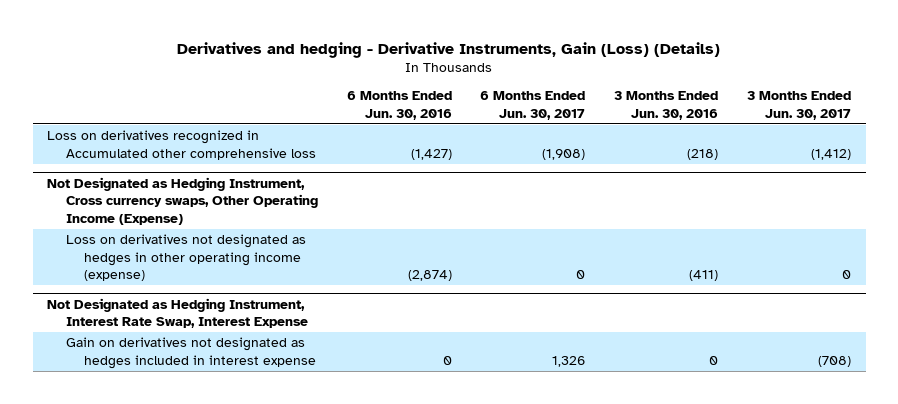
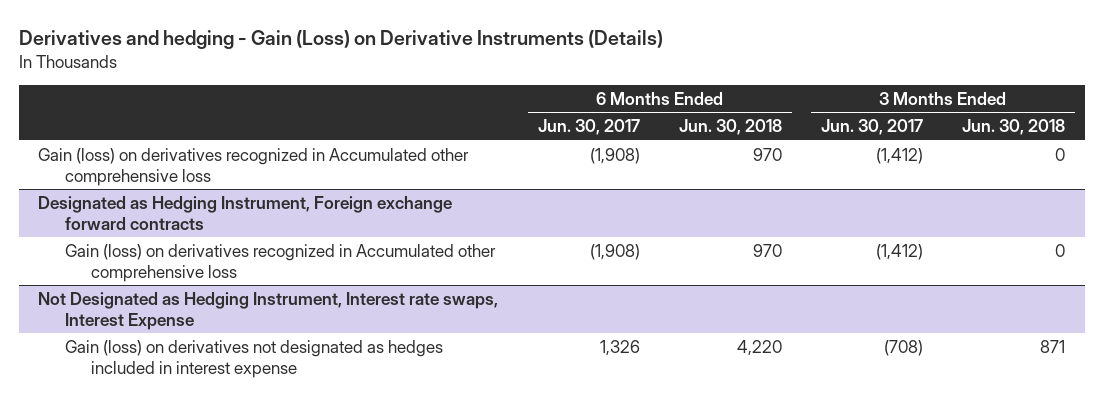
- Derivatives and hedging - Derivative Instruments, Gain (Loss) (Details)
+ Derivatives and hedging - Gain (Loss) on Derivative Instruments (Details)
- | 6 Months Ended Jun. 30, 2016 | 6 Months Ended Jun. 30, 2017 | 3 Months Ended Jun. 30, 2016 | 3 Months Ended Jun. 30, 2017
+ | 6 Months Ended Jun. 30, 2017 | 6 Months Ended Jun. 30, 2018 | 3 Months Ended Jun. 30, 2017 | 3 Months Ended Jun. 30, 2018
- Loss on derivatives recognized in Accumulated other comprehensive loss | (1,427) | (1,908) | (218) | (1,412)
- Not Designated as Hedging Instrument, Cross currency swaps, Other Operating Income (Expense)
- Loss on derivatives not designated as hedges in other operating income (expense) | (2,874) | 0 | (411) | 0
- Not Designated as Hedging Instrument, Interest Rate Swap, Interest Expense
- Gain on derivatives not designated as hedges included in interest expense | 0 | 1,326 | 0 | (708)
+ Gain (loss) on derivatives recognized in Accumulated other comprehensive loss | (1,908) | 970 | (1,412) | 0
+ Designated as Hedging Instrument, Foreign exchange forward contracts
+ Gain (loss) on derivatives recognized in Accumulated other comprehensive loss | (1,908) | 970 | (1,412) | 0
+ Not Designated as Hedging Instrument, Interest rate swaps, Interest Expense
+ Gain (loss) on derivatives not designated as hedges included in interest expense | 1,326 | 4,220 | (708) | 871

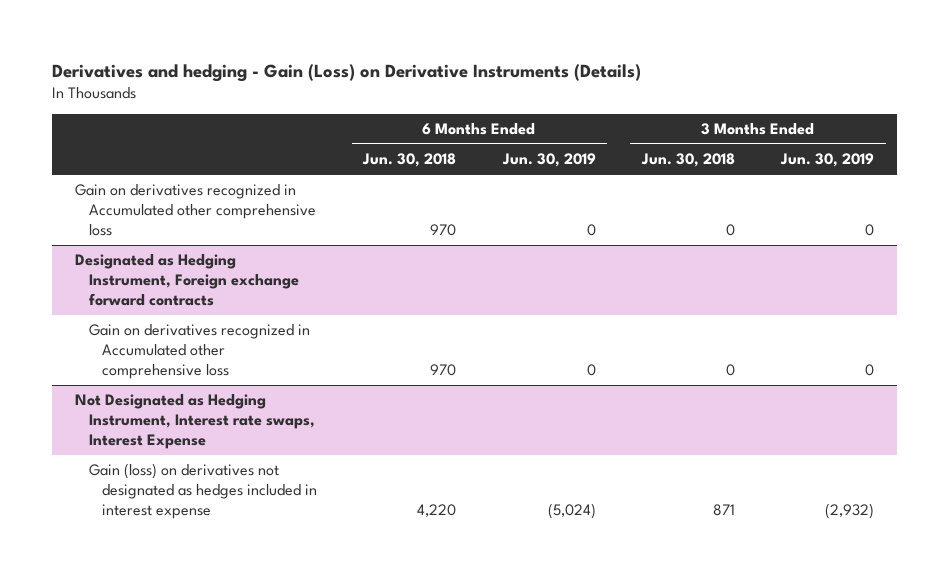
- | 6 Months Ended Jun. 30, 2017 | 6 Months Ended Jun. 30, 2018 | 3 Months Ended Jun. 30, 2017 | 3 Months Ended Jun. 30, 2018
+ | 6 Months Ended Jun. 30, 2018 | 6 Months Ended Jun. 30, 2019 | 3 Months Ended Jun. 30, 2018 | 3 Months Ended Jun. 30, 2019
- Gain (loss) on derivatives recognized in Accumulated other comprehensive loss | (1,908) | 970 | (1,412) | 0
+ Gain on derivatives recognized in Accumulated other comprehensive loss | 970 | 0 | 0 | 0
@ Designated as Hedging Instrument, Foreign exchange forward contracts
- Gain (loss) on derivatives recognized in Accumulated other comprehensive loss | (1,908) | 970 | (1,412) | 0
+ Gain on derivatives recognized in Accumulated other comprehensive loss | 970 | 0 | 0 | 0

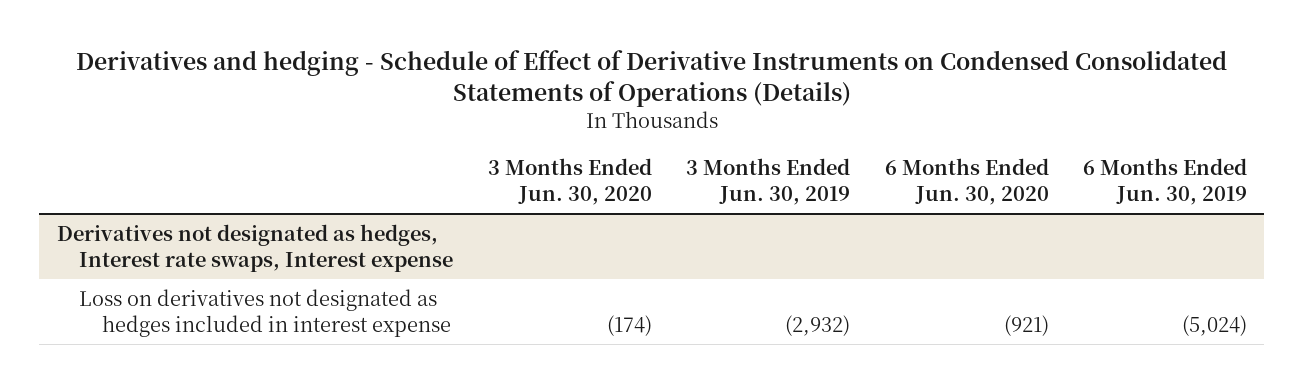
- Derivatives and hedging - Gain (Loss) on Derivative Instruments (Details)
+ Derivatives and hedging - Schedule of Effect of Derivative Instruments on Condensed Consolidated Statements of Operations (Details)
- | 6 Months Ended Jun. 30, 2018 | 6 Months Ended Jun. 30, 2019 | 3 Months Ended Jun. 30, 2018 | 3 Months Ended Jun. 30, 2019
+ | 3 Months Ended Jun. 30, 2020 | 3 Months Ended Jun. 30, 2019 | 6 Months Ended Jun. 30, 2020 | 6 Months Ended Jun. 30, 2019
- Gain on derivatives recognized in Accumulated other comprehensive loss | 970 | 0 | 0 | 0
- Designated as Hedging Instrument, Foreign exchange forward contracts
- Gain on derivatives recognized in Accumulated other comprehensive loss | 970 | 0 | 0 | 0
- Not Designated as Hedging Instrument, Interest rate swaps, Interest Expense
- Gain (loss) on derivatives not designated as hedges included in interest expense | 4,220 | (5,024) | 871 | (2,932)
+ Derivatives not designated as hedges, Interest rate swaps, Interest expense
+ Loss on derivatives not designated as hedges included in interest expense | (174) | (2,932) | (921) | (5,024)

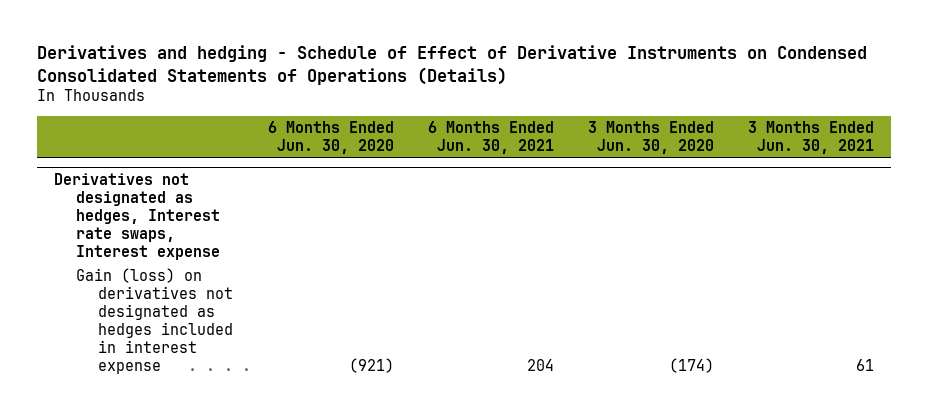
- | 3 Months Ended Jun. 30, 2020 | 3 Months Ended Jun. 30, 2019 | 6 Months Ended Jun. 30, 2020 | 6 Months Ended Jun. 30, 2019
+ | 6 Months Ended Jun. 30, 2020 | 6 Months Ended Jun. 30, 2021 | 3 Months Ended Jun. 30, 2020 | 3 Months Ended Jun. 30, 2021
@ Derivatives not designated as hedges, Interest rate swaps, Interest expense
- Loss on derivatives not designated as hedges included in interest expense | (174) | (2,932) | (921) | (5,024)
+ Gain (loss) on derivatives not designated as hedges included in interest expense | (921) | 204 | (174) | 61

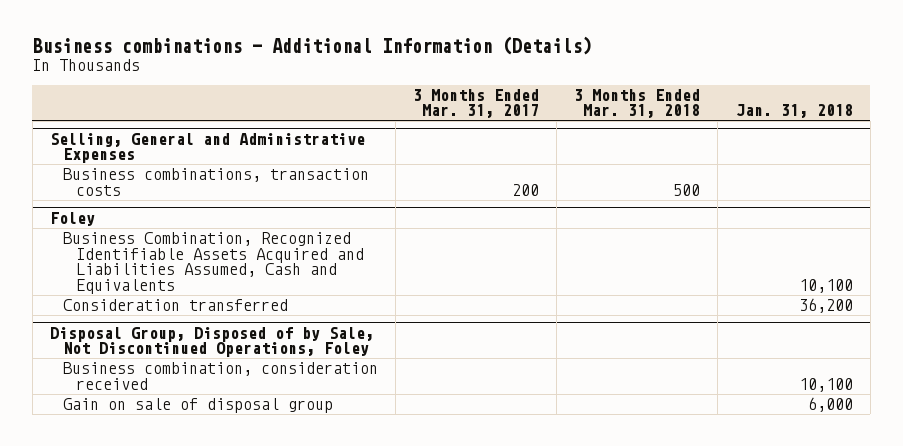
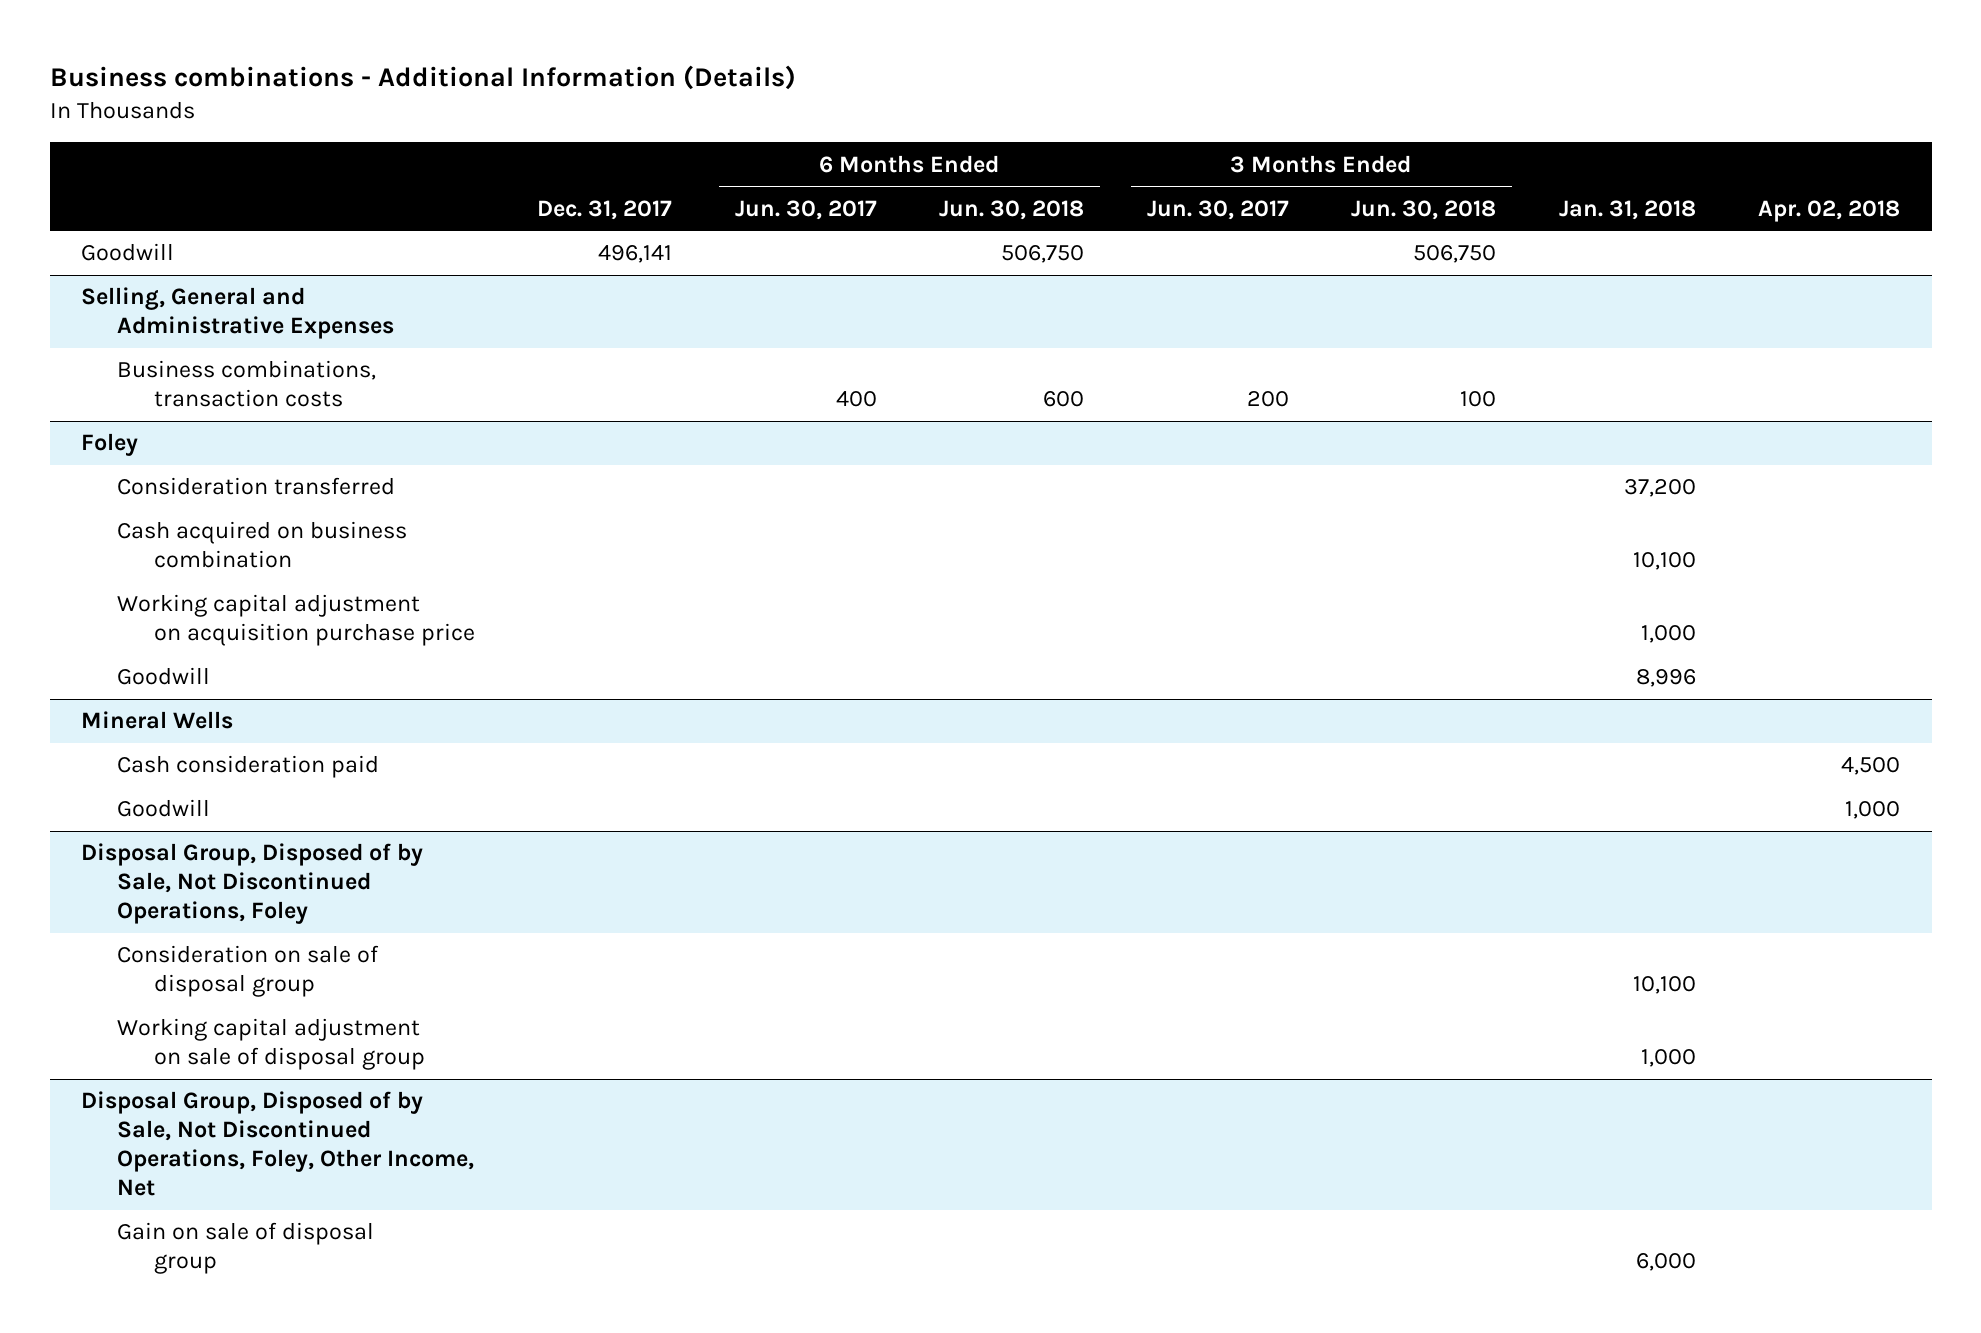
- | 3 Months Ended Mar. 31, 2017 | 3 Months Ended Mar. 31, 2018 | Jan. 31, 2018
+ | Dec. 31, 2017 | 6 Months Ended Jun. 30, 2017 | 6 Months Ended Jun. 30, 2018 | 3 Months Ended Jun. 30, 2017 | 3 Months Ended Jun. 30, 2018 | Jan. 31, 2018 | Apr. 02, 2018
+ Goodwill | 496,141 | | 506,750 | | 506,750 | |
@ Foley
- Business Combination, Recognized Identifiable Assets Acquired and Liabilities Assumed, Cash and Equivalents | | | 10,100
- Consideration transferred | | | 36,200
+ Consideration transferred | | | | | | 37,200 |
+ Cash acquired on business combination | | | | | | 10,100 |
+ Working capital adjustment on acquisition purchase price | | | | | | 1,000 |
+ Goodwill | | | | | | 8,996 |
+ Mineral Wells
+ Cash consideration paid | | | | | | | 4,500
+ Goodwill | | | | | | | 1,000
@ Disposal Group, Disposed of by Sale, Not Discontinued Operations, Foley
- Business combination, consideration received | | | 10,100
+ Consideration on sale of disposal group | | | | | | 10,100 |
+ Working capital adjustment on sale of disposal group | | | | | | 1,000 |
+ Disposal Group, Disposed of by Sale, Not Discontinued Operations, Foley, Other Income, Net

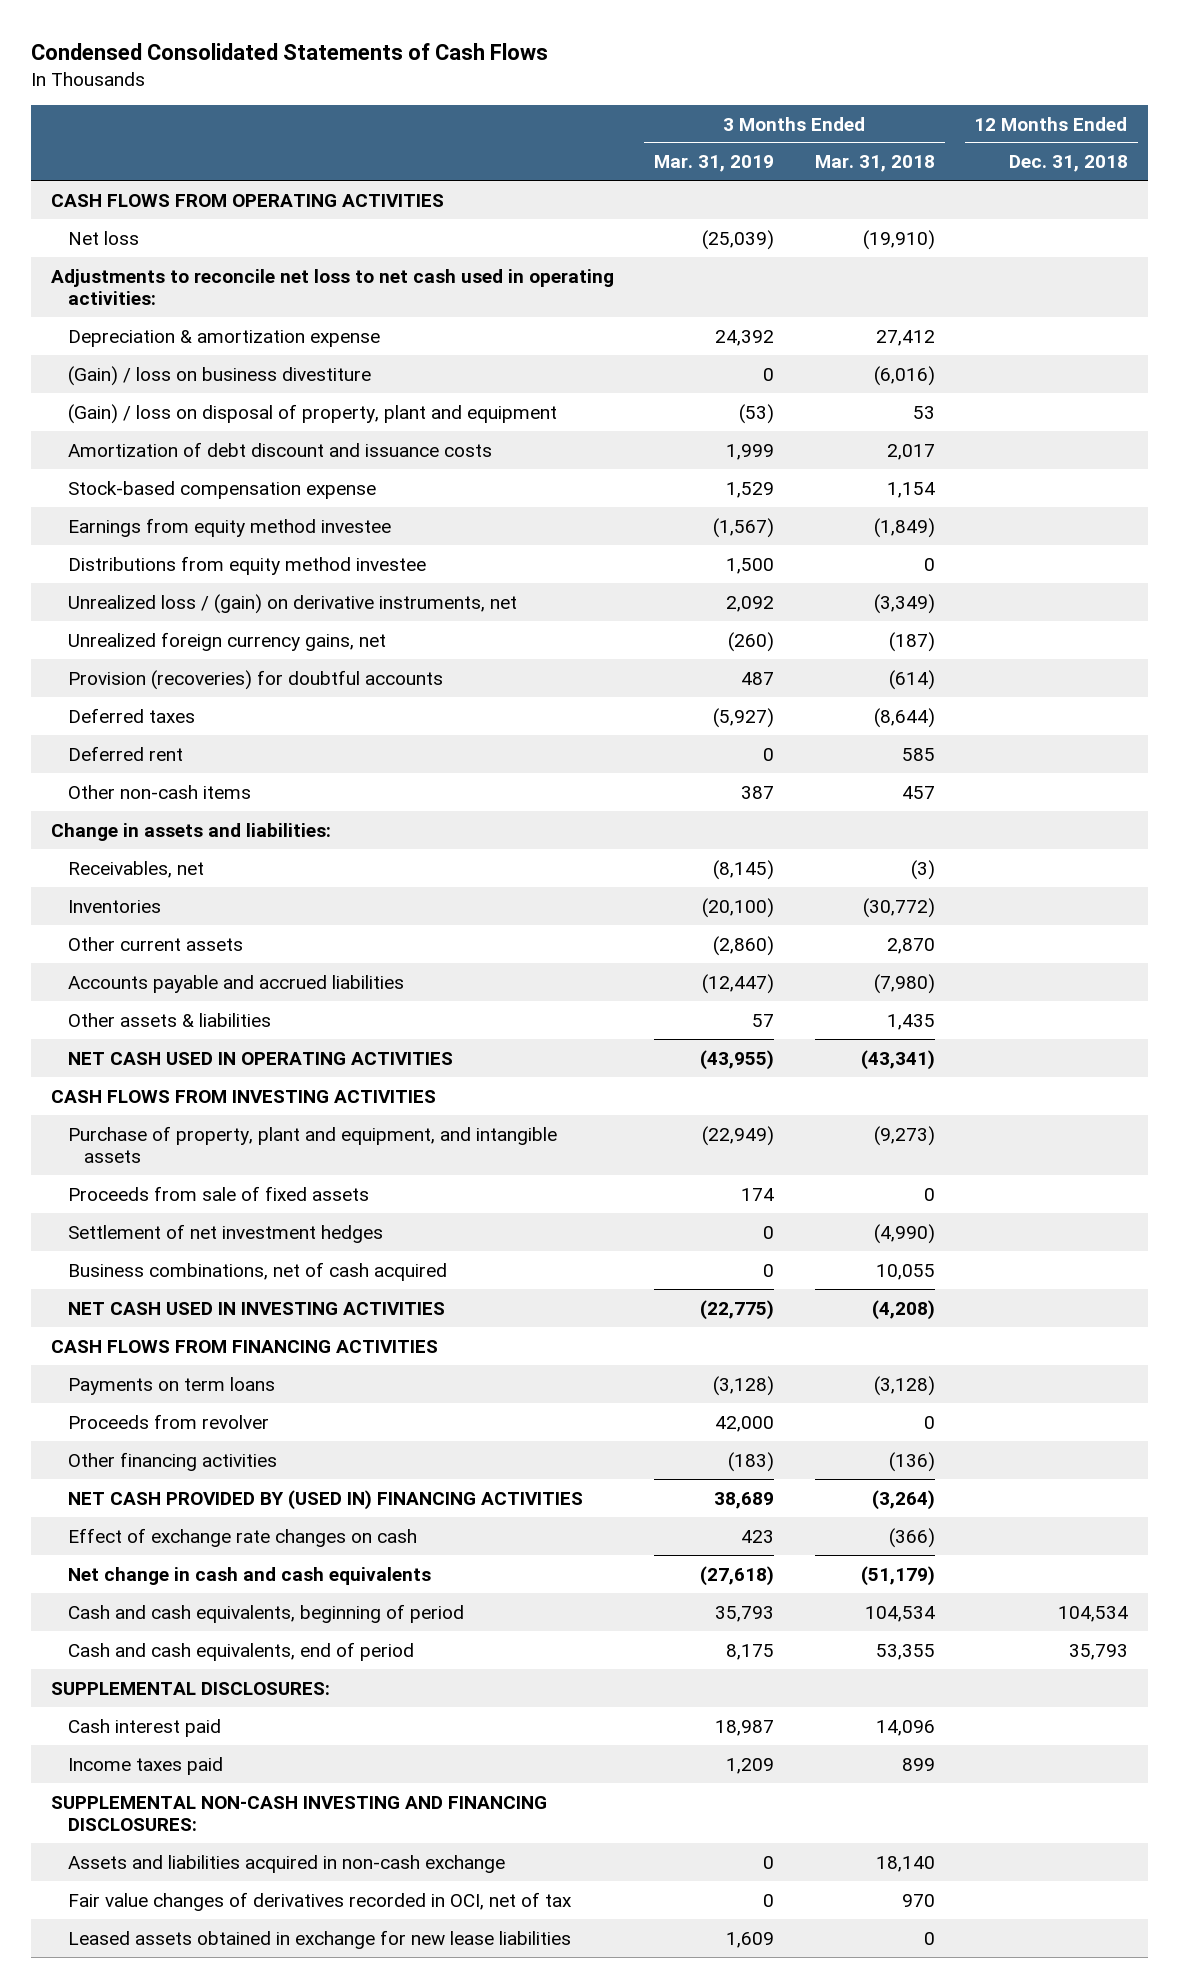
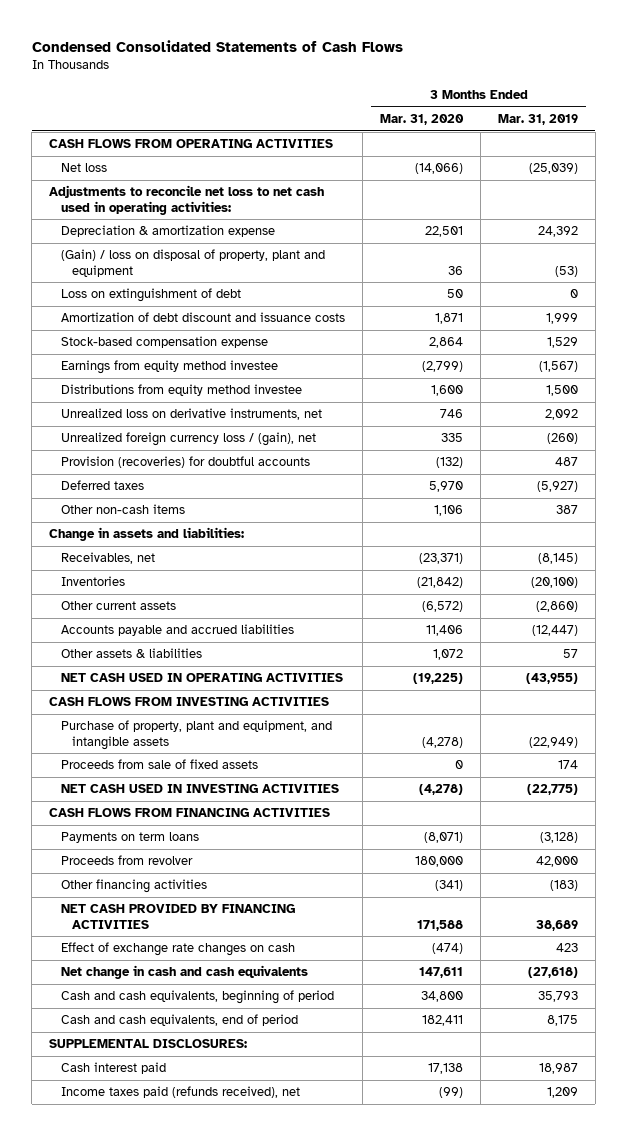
- | 3 Months Ended Mar. 31, 2019 | 3 Months Ended Mar. 31, 2018 | 12 Months Ended Dec. 31, 2018
+ | 3 Months Ended Mar. 31, 2020 | 3 Months Ended Mar. 31, 2019
- (Gain) / loss on business divestiture | 0 | (6,016) |
+ Loss on extinguishment of debt | 50 | 0
- Unrealized loss / (gain) on derivative instruments, net | 2,092 | (3,349) |
- Unrealized foreign currency gains, net | (260) | (187) |
+ Unrealized loss on derivative instruments, net | 746 | 2,092
+ Unrealized foreign currency loss / (gain), net | 335 | (260)
- Deferred rent | 0 | 585 |
- Settlement of net investment hedges | 0 | (4,990) |
- Business combinations, net of cash acquired | 0 | 10,055 |
- NET CASH PROVIDED BY (USED IN) FINANCING ACTIVITIES | 38,689 | (3,264) |
+ NET CASH PROVIDED BY FINANCING ACTIVITIES | 171,588 | 38,689
- Income taxes paid | 1,209 | 899 |
- SUPPLEMENTAL NON-CASH INVESTING AND FINANCING DISCLOSURES:
- Assets and liabilities acquired in non-cash exchange | 0 | 18,140 |
- Fair value changes of derivatives recorded in OCI, net of tax | 0 | 970 |
- Leased assets obtained in exchange for new lease liabilities | 1,609 | 0 |
+ Income taxes paid (refunds received), net | (99) | 1,209

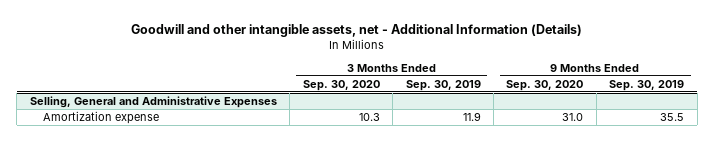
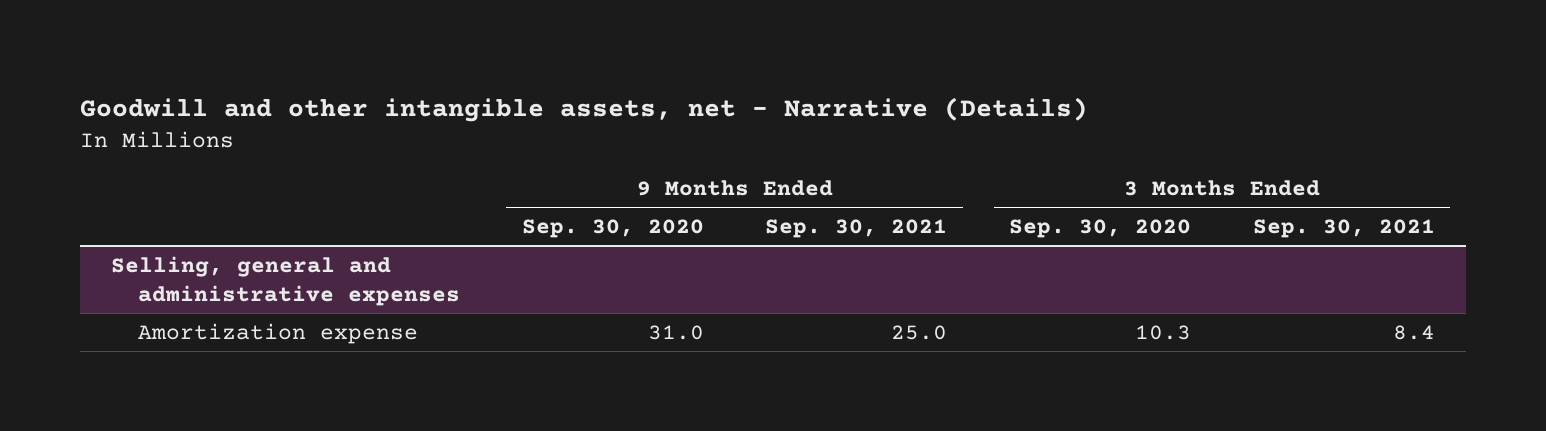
- Goodwill and other intangible assets, net - Additional Information (Details)
+ Goodwill and other intangible assets, net - Narrative (Details)
- | 3 Months Ended Sep. 30, 2020 | 3 Months Ended Sep. 30, 2019 | 9 Months Ended Sep. 30, 2020 | 9 Months Ended Sep. 30, 2019
+ | 9 Months Ended Sep. 30, 2020 | 9 Months Ended Sep. 30, 2021 | 3 Months Ended Sep. 30, 2020 | 3 Months Ended Sep. 30, 2021
- Selling, General and Administrative Expenses
+ Selling, general and administrative expenses

